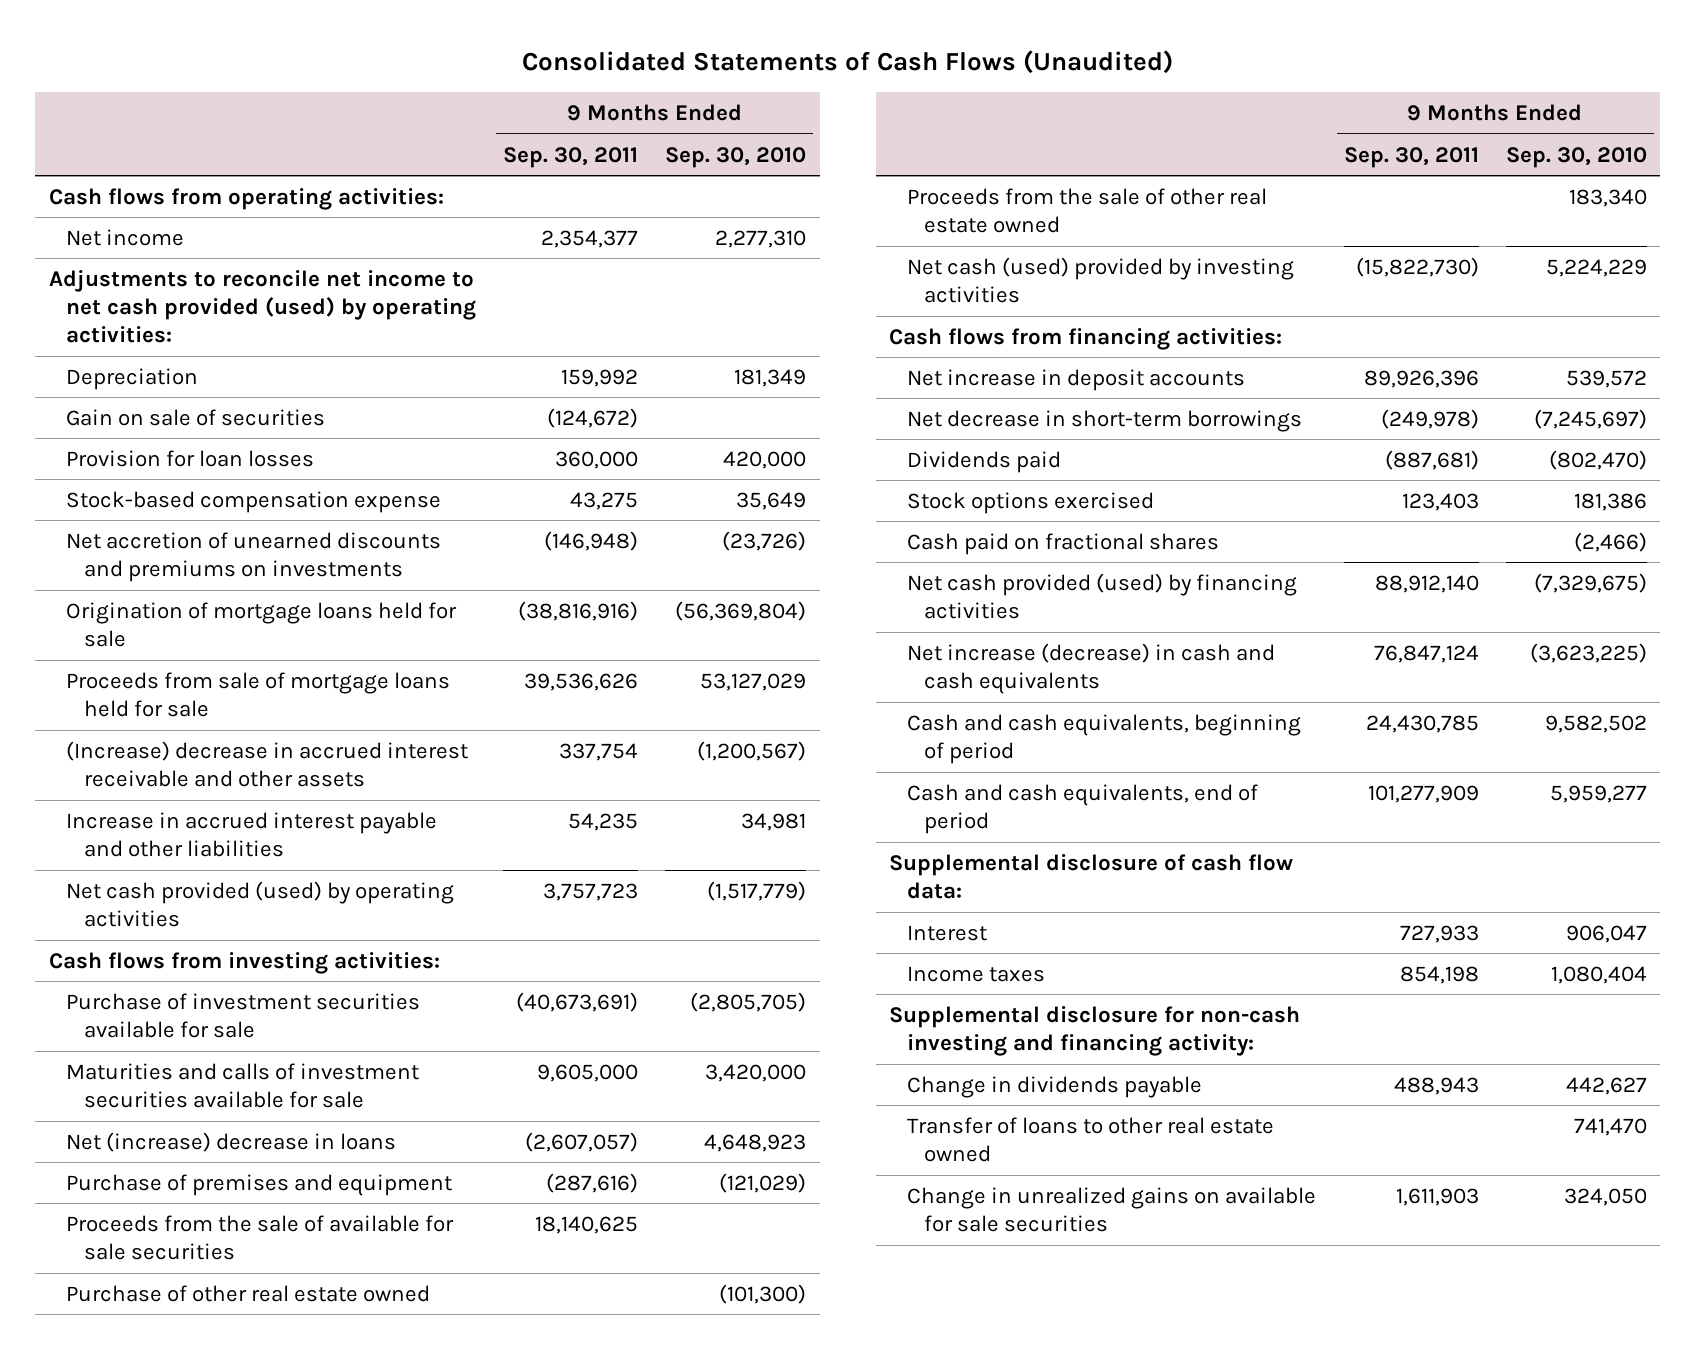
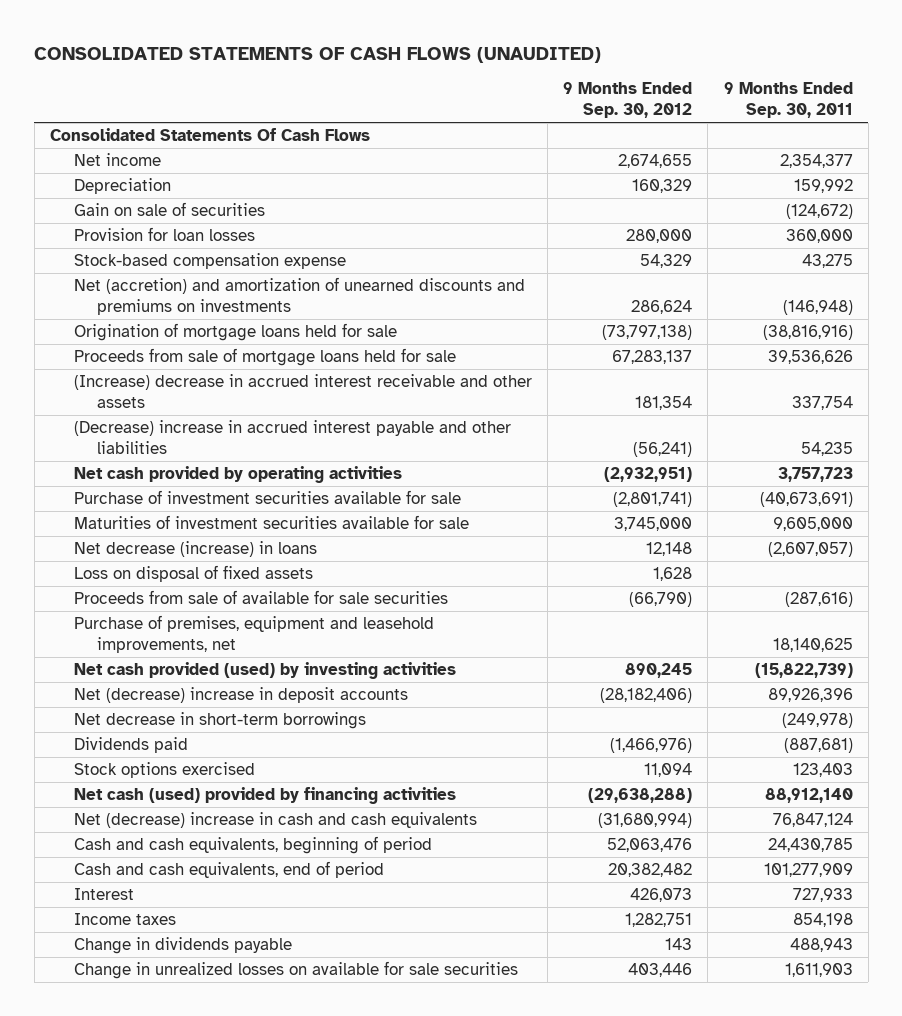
- Consolidated Statements of Cash Flows (Unaudited)
+ CONSOLIDATED STATEMENTS OF CASH FLOWS (UNAUDITED)
- | 9 Months Ended Sep. 30, 2011 | 9 Months Ended Sep. 30, 2010
+ | 9 Months Ended Sep. 30, 2012 | 9 Months Ended Sep. 30, 2011
- Cash flows from operating activities:
+ Consolidated Statements Of Cash Flows
- Adjustments to reconcile net income to net cash provided (used) by operating activities:
- Net accretion of unearned discounts and premiums on investments | (146,948) | (23,726)
+ Net (accretion) and amortization of unearned discounts and premiums on investments | 286,624 | (146,948)
- Increase in accrued interest payable and other liabilities | 54,235 | 34,981
- Net cash provided (used) by operating activities | 3,757,723 | (1,517,779)
- Cash flows from investing activities:
+ (Decrease) increase in accrued interest payable and other liabilities | (56,241) | 54,235
+ Net cash provided by operating activities | (2,932,951) | 3,757,723
- Maturities and calls of investment securities available for sale | 9,605,000 | 3,420,000
- Net (increase) decrease in loans | (2,607,057) | 4,648,923
- Purchase of premises and equipment | (287,616) | (121,029)
- Proceeds from the sale of available for sale securities | 18,140,625 |
- Purchase of other real estate owned | | (101,300)
- Proceeds from the sale of other real estate owned | | 183,340
- Net cash (used) provided by investing activities | (15,822,730) | 5,224,229
- Cash flows from financing activities:
- Net increase in deposit accounts | 89,926,396 | 539,572
+ Maturities of investment securities available for sale | 3,745,000 | 9,605,000
+ Net decrease (increase) in loans | 12,148 | (2,607,057)
+ Loss on disposal of fixed assets | 1,628 |
+ Proceeds from sale of available for sale securities | (66,790) | (287,616)
+ Purchase of premises, equipment and leasehold improvements, net | | 18,140,625
+ Net cash provided (used) by investing activities | 890,245 | (15,822,739)
+ Net (decrease) increase in deposit accounts | (28,182,406) | 89,926,396
- Cash paid on fractional shares | | (2,466)
- Net cash provided (used) by financing activities | 88,912,140 | (7,329,675)
- Net increase (decrease) in cash and cash equivalents | 76,847,124 | (3,623,225)
+ Net cash (used) provided by financing activities | (29,638,288) | 88,912,140
+ Net (decrease) increase in cash and cash equivalents | (31,680,994) | 76,847,124
- Supplemental disclosure of cash flow data:
- Supplemental disclosure for non-cash investing and financing activity:
- Transfer of loans to other real estate owned | | 741,470
- Change in unrealized gains on available for sale securities | 1,611,903 | 324,050
+ Change in unrealized losses on available for sale securities | 403,446 | 1,611,903

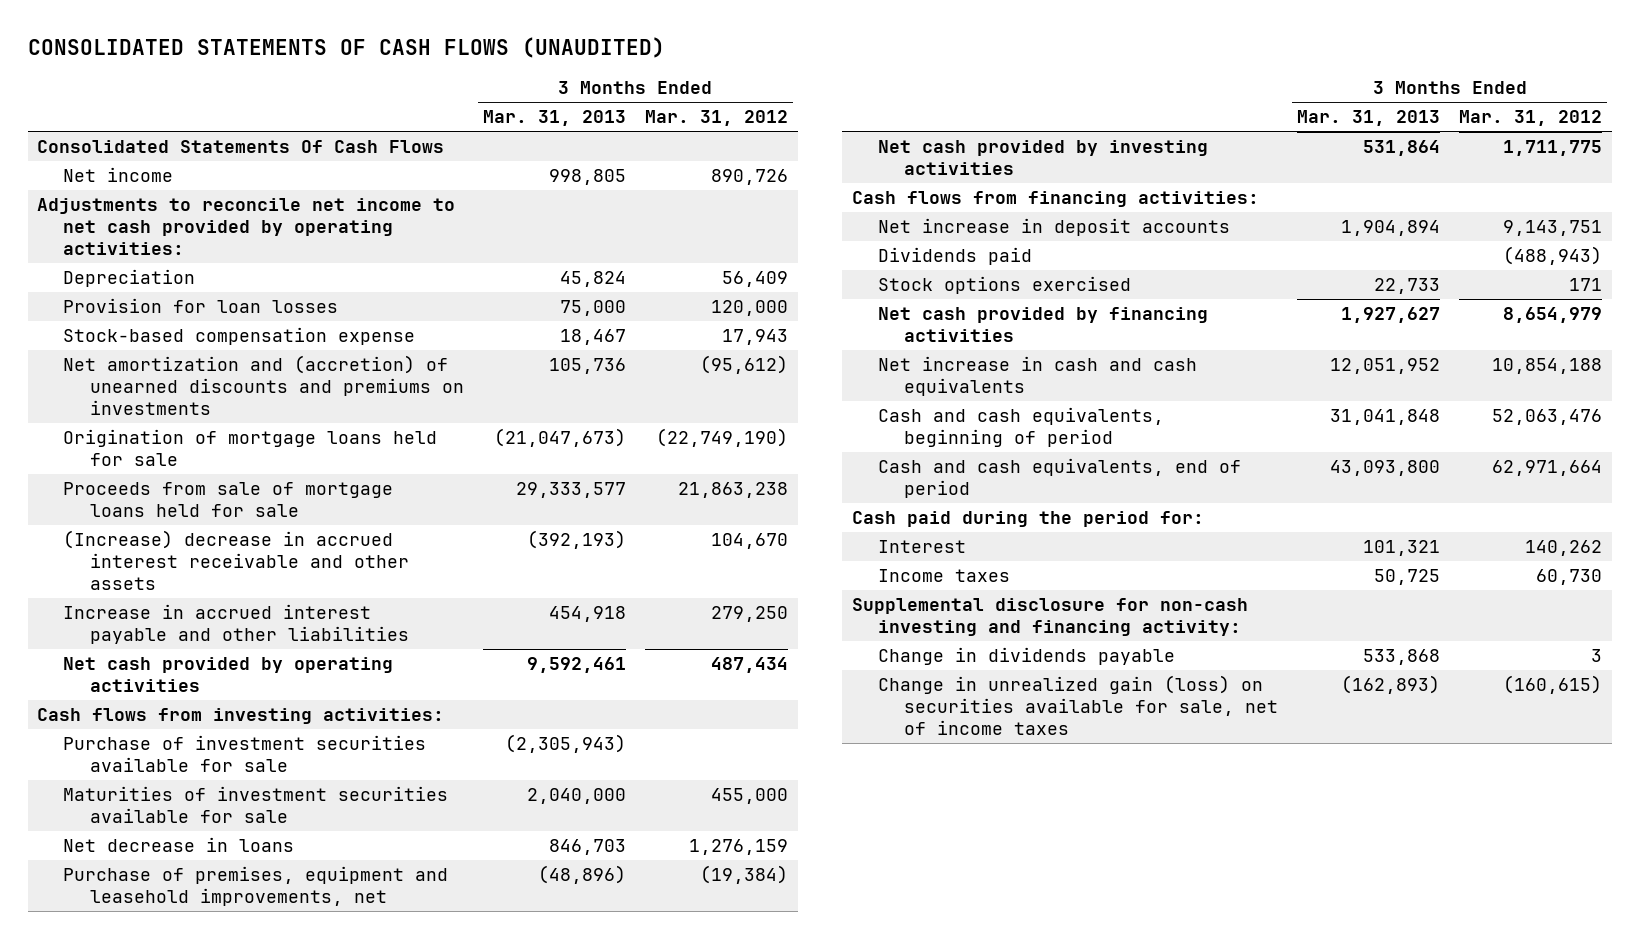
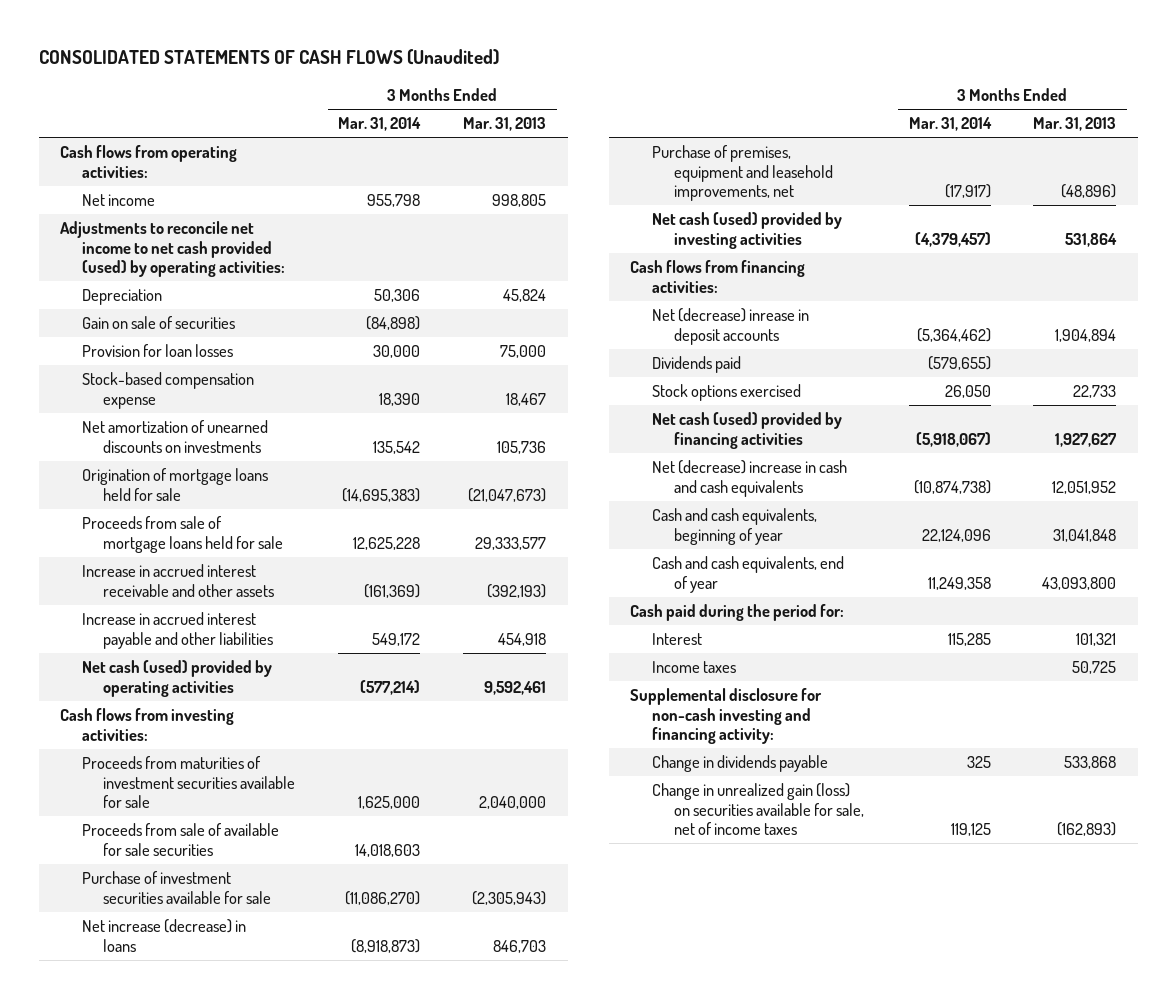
- CONSOLIDATED STATEMENTS OF CASH FLOWS (UNAUDITED)
+ CONSOLIDATED STATEMENTS OF CASH FLOWS (Unaudited)
- | 3 Months Ended Mar. 31, 2013 | 3 Months Ended Mar. 31, 2012
+ | 3 Months Ended Mar. 31, 2014 | 3 Months Ended Mar. 31, 2013
- Consolidated Statements Of Cash Flows
+ Cash flows from operating activities:
- Adjustments to reconcile net income to net cash provided by operating activities:
+ Adjustments to reconcile net income to net cash provided (used) by operating activities:
+ Gain on sale of securities | (84,898) |
- Net amortization and (accretion) of unearned discounts and premiums on investments | 105,736 | (95,612)
+ Net amortization of unearned discounts on investments | 135,542 | 105,736
- (Increase) decrease in accrued interest receivable and other assets | (392,193) | 104,670
+ Increase in accrued interest receivable and other assets | (161,369) | (392,193)
- Net cash provided by operating activities | 9,592,461 | 487,434
+ Net cash (used) provided by operating activities | (577,214) | 9,592,461
+ Proceeds from maturities of investment securities available for sale | 1,625,000 | 2,040,000
+ Proceeds from sale of available for sale securities | 14,018,603 |
- Maturities of investment securities available for sale | 2,040,000 | 455,000
- Net decrease in loans | 846,703 | 1,276,159
+ Net increase (decrease) in loans | (8,918,873) | 846,703
- Net cash provided by investing activities | 531,864 | 1,711,775
+ Net cash (used) provided by investing activities | (4,379,457) | 531,864
- Net increase in deposit accounts | 1,904,894 | 9,143,751
+ Net (decrease) inrease in deposit accounts | (5,364,462) | 1,904,894
- Net cash provided by financing activities | 1,927,627 | 8,654,979
- Net increase in cash and cash equivalents | 12,051,952 | 10,854,188
- Cash and cash equivalents, beginning of period | 31,041,848 | 52,063,476
- Cash and cash equivalents, end of period | 43,093,800 | 62,971,664
+ Net cash (used) provided by financing activities | (5,918,067) | 1,927,627
+ Net (decrease) increase in cash and cash equivalents | (10,874,738) | 12,051,952
+ Cash and cash equivalents, beginning of year | 22,124,096 | 31,041,848
+ Cash and cash equivalents, end of year | 11,249,358 | 43,093,800

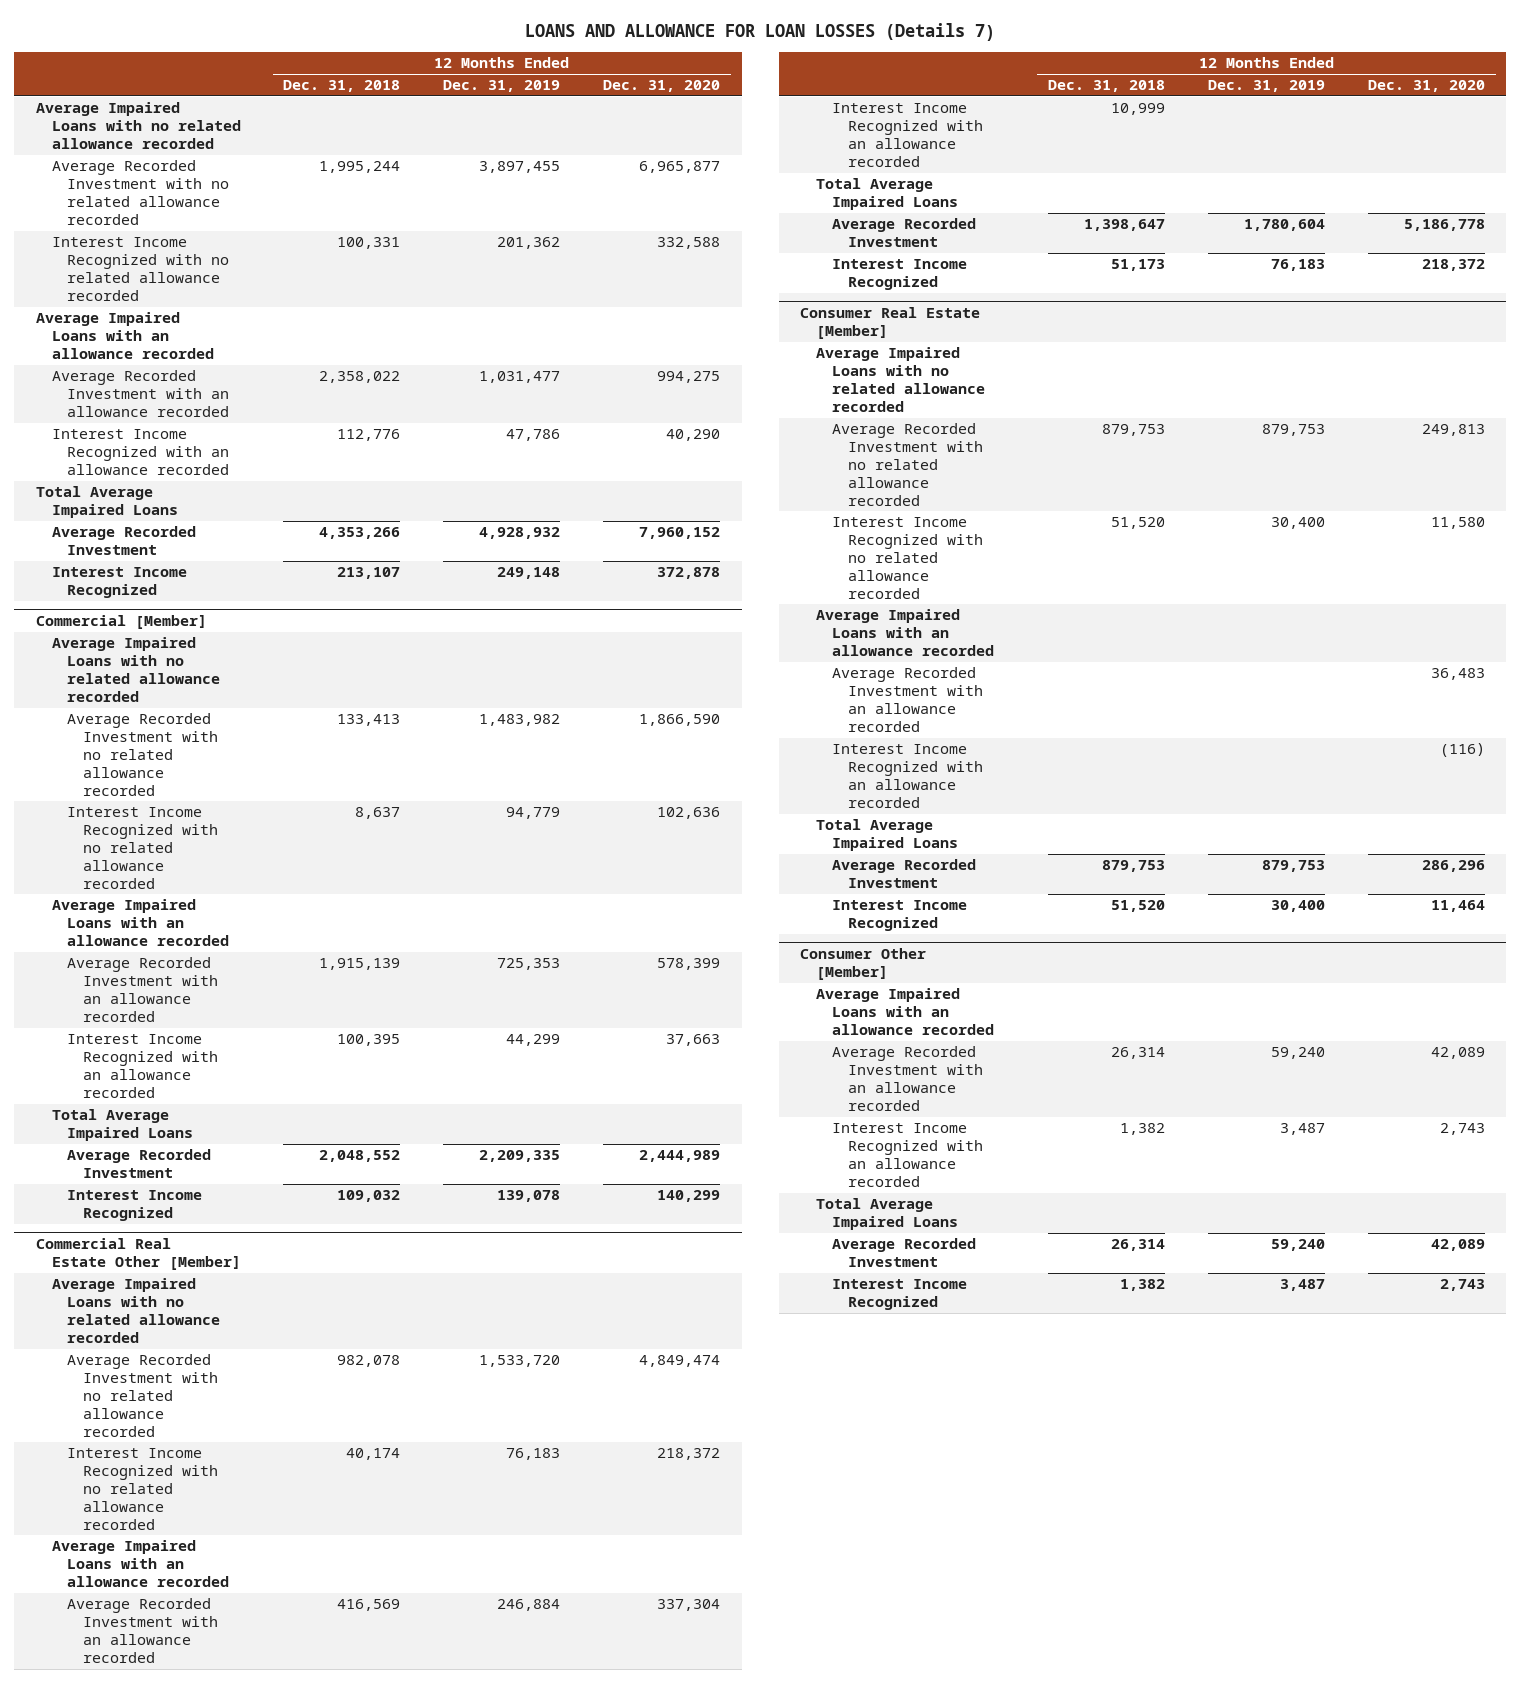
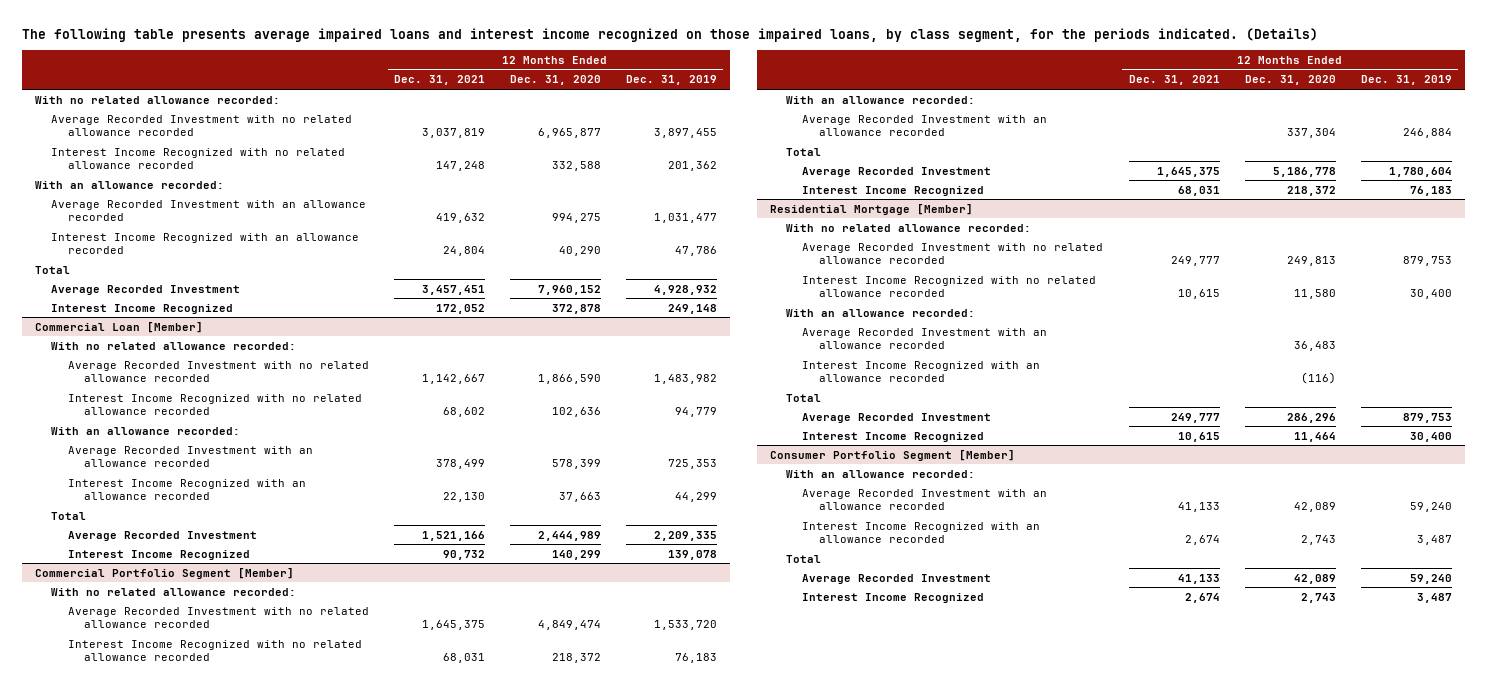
- LOANS AND ALLOWANCE FOR LOAN LOSSES (Details 7)
+ The following table presents average impaired loans and interest income recognized on those impaired loans, by class segment, for the periods indicated. (Details)
- | 12 Months Ended Dec. 31, 2018 | 12 Months Ended Dec. 31, 2019 | 12 Months Ended Dec. 31, 2020
+ | 12 Months Ended Dec. 31, 2021 | 12 Months Ended Dec. 31, 2020 | 12 Months Ended Dec. 31, 2019
- Average Impaired Loans with no related allowance recorded
+ With no related allowance recorded:
- Average Impaired Loans with an allowance recorded
+ With an allowance recorded:
- Total Average Impaired Loans
+ Total
- Commercial [Member]
- Average Impaired Loans with no related allowance recorded
+ Commercial Loan [Member]
+ With no related allowance recorded:
- Average Impaired Loans with an allowance recorded
+ With an allowance recorded:
- Total Average Impaired Loans
+ Total
- Commercial Real Estate Other [Member]
- Average Impaired Loans with no related allowance recorded
+ Commercial Portfolio Segment [Member]
+ With no related allowance recorded:
- Average Impaired Loans with an allowance recorded
+ With an allowance recorded:
- Interest Income Recognized with an allowance recorded | 10,999 | |
- Total Average Impaired Loans
+ Total
- Consumer Real Estate [Member]
- Average Impaired Loans with no related allowance recorded
+ Residential Mortgage [Member]
+ With no related allowance recorded:
- Average Impaired Loans with an allowance recorded
+ With an allowance recorded:
- Total Average Impaired Loans
+ Total
- Consumer Other [Member]
- Average Impaired Loans with an allowance recorded
+ Consumer Portfolio Segment [Member]
+ With an allowance recorded:
- Total Average Impaired Loans
+ Total

